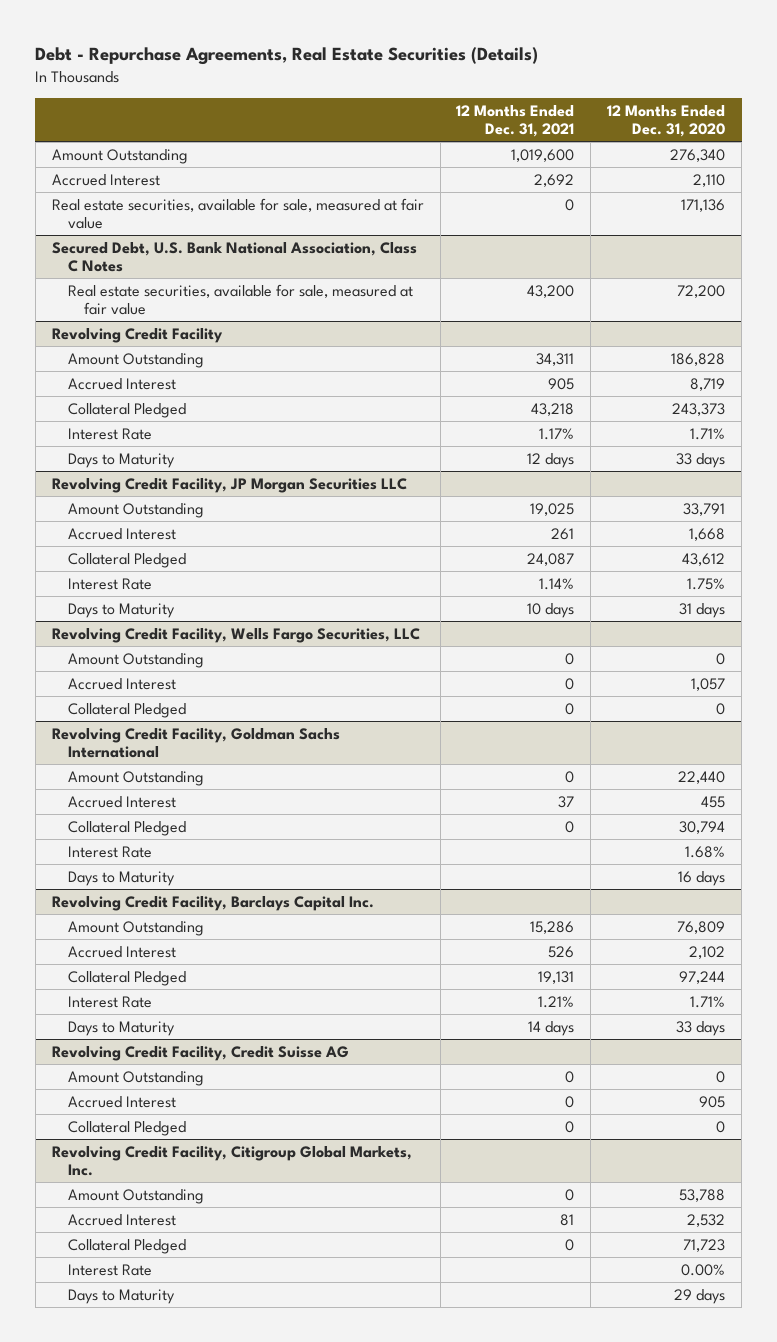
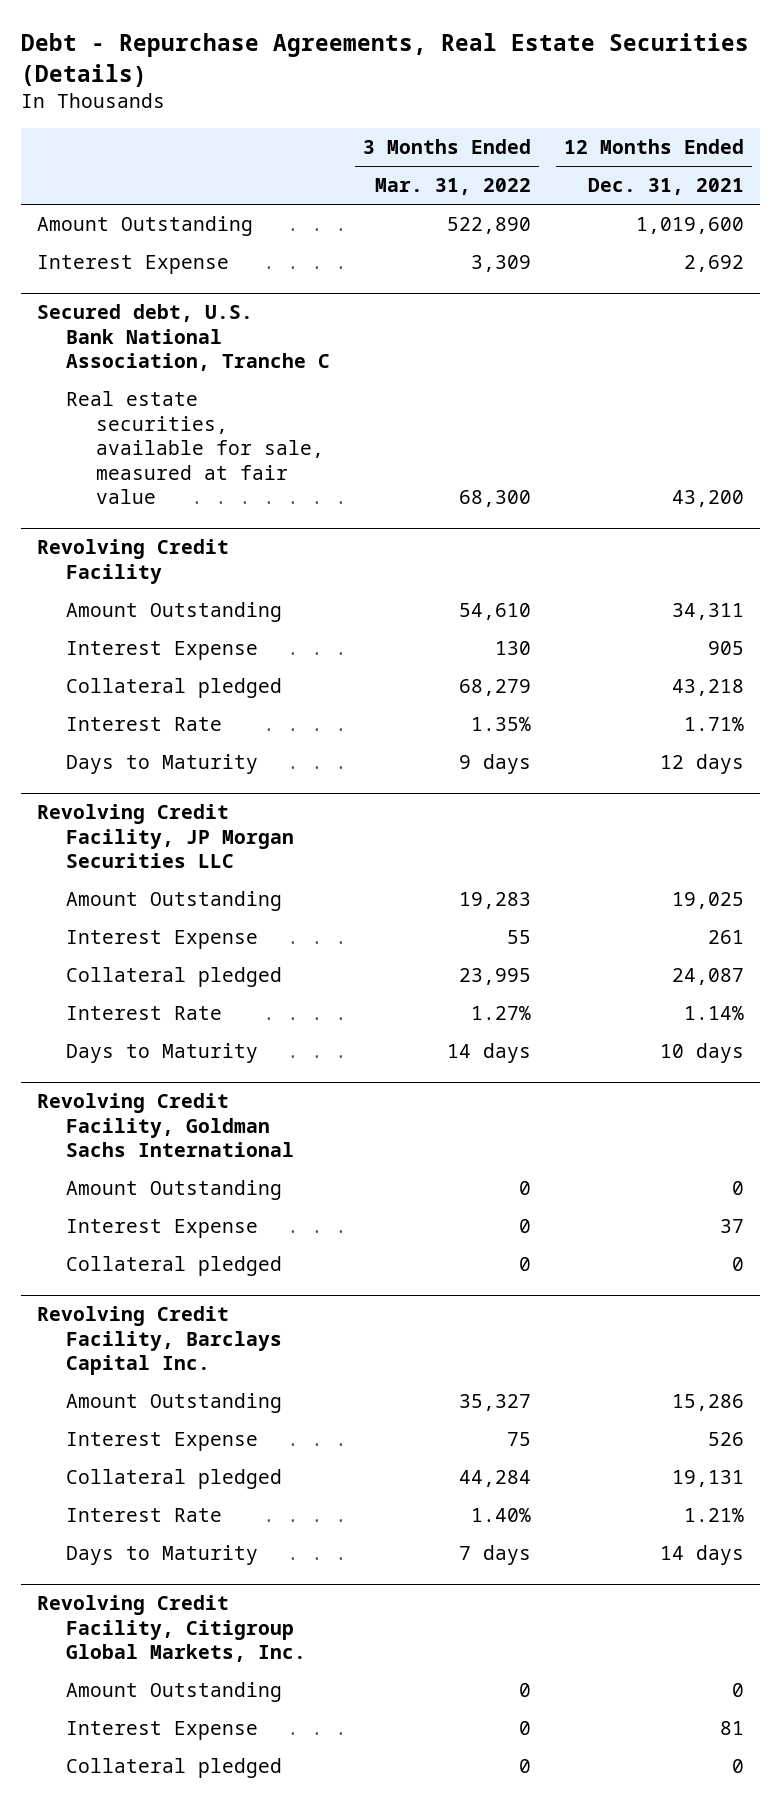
- | 12 Months Ended Dec. 31, 2021 | 12 Months Ended Dec. 31, 2020
+ | 3 Months Ended Mar. 31, 2022 | 12 Months Ended Dec. 31, 2021
- Accrued Interest | 2,692 | 2,110
- Real estate securities, available for sale, measured at fair value | 0 | 171,136
- Secured Debt, U.S. Bank National Association, Class C Notes
+ Interest Expense | 3,309 | 2,692
+ Secured debt, U.S. Bank National Association, Tranche C
@ Revolving Credit Facility
- Accrued Interest | 905 | 8,719
- Collateral Pledged | 43,218 | 243,373
- Interest Rate | 1.17% | 1.71%
+ Interest Expense | 130 | 905
+ Collateral pledged | 68,279 | 43,218
+ Interest Rate | 1.35% | 1.71%
@ Revolving Credit Facility, JP Morgan Securities LLC
- Accrued Interest | 261 | 1,668
- Collateral Pledged | 24,087 | 43,612
+ Interest Expense | 55 | 261
+ Collateral pledged | 23,995 | 24,087
- Revolving Credit Facility, Wells Fargo Securities, LLC
- Amount Outstanding | 0 | 0
- Accrued Interest | 0 | 1,057
- Collateral Pledged | 0 | 0
@ Revolving Credit Facility, Goldman Sachs International
- Accrued Interest | 37 | 455
- Collateral Pledged | 0 | 30,794
- Interest Rate | | 1.68%
- Days to Maturity | | 16 days
+ Interest Expense | 0 | 37
+ Collateral pledged | 0 | 0
@ Revolving Credit Facility, Barclays Capital Inc.
- Accrued Interest | 526 | 2,102
- Collateral Pledged | 19,131 | 97,244
+ Interest Expense | 75 | 526
+ Collateral pledged | 44,284 | 19,131
- Revolving Credit Facility, Credit Suisse AG
- Amount Outstanding | 0 | 0
- Accrued Interest | 0 | 905
- Collateral Pledged | 0 | 0
@ Revolving Credit Facility, Citigroup Global Markets, Inc.
- Accrued Interest | 81 | 2,532
- Collateral Pledged | 0 | 71,723
- Interest Rate | | 0.00%
- Days to Maturity | | 29 days
+ Interest Expense | 0 | 81
+ Collateral pledged | 0 | 0

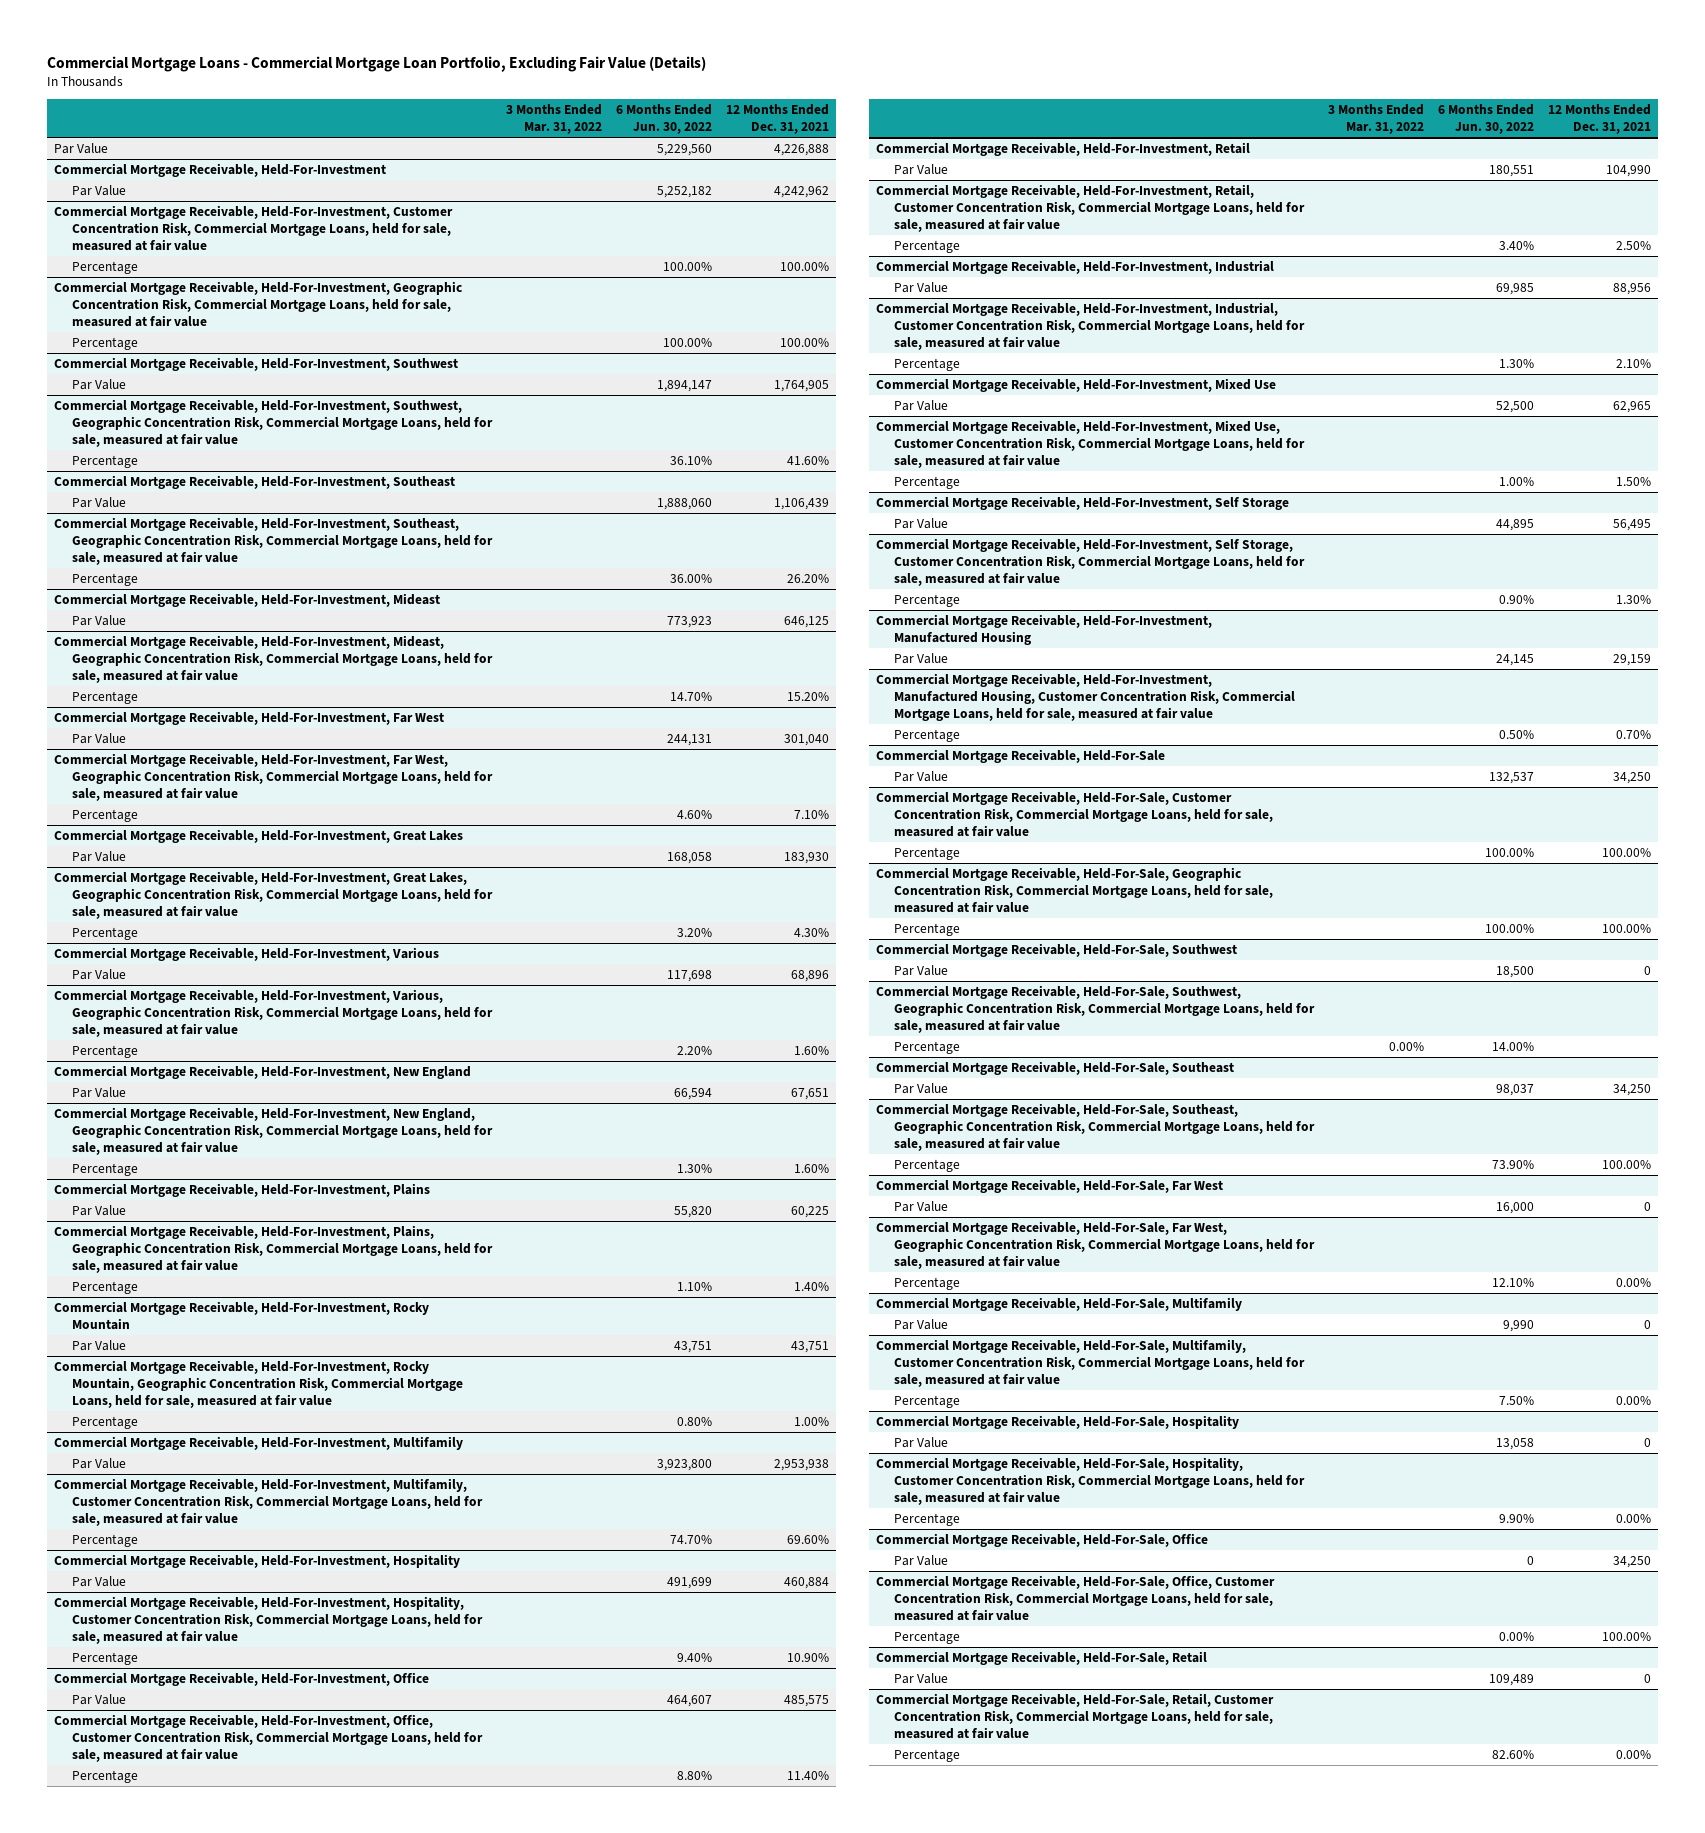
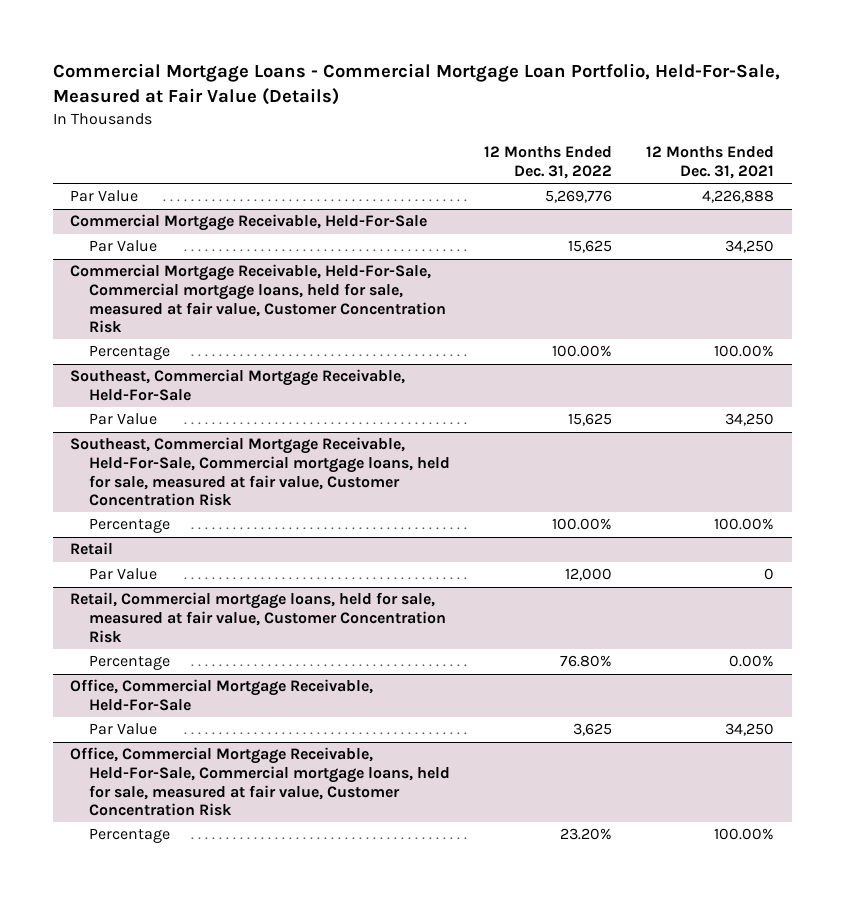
- Commercial Mortgage Loans - Commercial Mortgage Loan Portfolio, Excluding Fair Value (Details)
+ Commercial Mortgage Loans - Commercial Mortgage Loan Portfolio, Held-For-Sale, Measured at Fair Value (Details)
- | 3 Months Ended Mar. 31, 2022 | 6 Months Ended Jun. 30, 2022 | 12 Months Ended Dec. 31, 2021
+ | 12 Months Ended Dec. 31, 2022 | 12 Months Ended Dec. 31, 2021
- Commercial Mortgage Receivable, Held-For-Investment
- Par Value | | 5,252,182 | 4,242,962
- Commercial Mortgage Receivable, Held-For-Investment, Customer Concentration Risk, Commercial Mortgage Loans, held for sale, measured at fair value
- Percentage | | 100.00% | 100.00%
- Commercial Mortgage Receivable, Held-For-Investment, Geographic Concentration Risk, Commercial Mortgage Loans, held for sale, measured at fair value
- Percentage | | 100.00% | 100.00%
- Commercial Mortgage Receivable, Held-For-Investment, Southwest
- Par Value | | 1,894,147 | 1,764,905
- Commercial Mortgage Receivable, Held-For-Investment, Southwest, Geographic Concentration Risk, Commercial Mortgage Loans, held for sale, measured at fair value
- Percentage | | 36.10% | 41.60%
- Commercial Mortgage Receivable, Held-For-Investment, Southeast
- Par Value | | 1,888,060 | 1,106,439
- Commercial Mortgage Receivable, Held-For-Investment, Southeast, Geographic Concentration Risk, Commercial Mortgage Loans, held for sale, measured at fair value
- Percentage | | 36.00% | 26.20%
- Commercial Mortgage Receivable, Held-For-Investment, Mideast
- Par Value | | 773,923 | 646,125
- Commercial Mortgage Receivable, Held-For-Investment, Mideast, Geographic Concentration Risk, Commercial Mortgage Loans, held for sale, measured at fair value
- Percentage | | 14.70% | 15.20%
- Commercial Mortgage Receivable, Held-For-Investment, Far West
- Par Value | | 244,131 | 301,040
- Commercial Mortgage Receivable, Held-For-Investment, Far West, Geographic Concentration Risk, Commercial Mortgage Loans, held for sale, measured at fair value
- Percentage | | 4.60% | 7.10%
- Commercial Mortgage Receivable, Held-For-Investment, Great Lakes
- Par Value | | 168,058 | 183,930
- Commercial Mortgage Receivable, Held-For-Investment, Great Lakes, Geographic Concentration Risk, Commercial Mortgage Loans, held for sale, measured at fair value
- Percentage | | 3.20% | 4.30%
- Commercial Mortgage Receivable, Held-For-Investment, Various
- Par Value | | 117,698 | 68,896
- Commercial Mortgage Receivable, Held-For-Investment, Various, Geographic Concentration Risk, Commercial Mortgage Loans, held for sale, measured at fair value
- Percentage | | 2.20% | 1.60%
- Commercial Mortgage Receivable, Held-For-Investment, New England
- Par Value | | 66,594 | 67,651
- Commercial Mortgage Receivable, Held-For-Investment, New England, Geographic Concentration Risk, Commercial Mortgage Loans, held for sale, measured at fair value
- Percentage | | 1.30% | 1.60%
- Commercial Mortgage Receivable, Held-For-Investment, Plains
- Par Value | | 55,820 | 60,225
- Commercial Mortgage Receivable, Held-For-Investment, Plains, Geographic Concentration Risk, Commercial Mortgage Loans, held for sale, measured at fair value
- Percentage | | 1.10% | 1.40%
- Commercial Mortgage Receivable, Held-For-Investment, Rocky Mountain
- Par Value | | 43,751 | 43,751
- Commercial Mortgage Receivable, Held-For-Investment, Rocky Mountain, Geographic Concentration Risk, Commercial Mortgage Loans, held for sale, measured at fair value
- Percentage | | 0.80% | 1.00%
- Commercial Mortgage Receivable, Held-For-Investment, Multifamily
- Par Value | | 3,923,800 | 2,953,938
- Commercial Mortgage Receivable, Held-For-Investment, Multifamily, Customer Concentration Risk, Commercial Mortgage Loans, held for sale, measured at fair value
- Percentage | | 74.70% | 69.60%
- Commercial Mortgage Receivable, Held-For-Investment, Hospitality
- Par Value | | 491,699 | 460,884
- Commercial Mortgage Receivable, Held-For-Investment, Hospitality, Customer Concentration Risk, Commercial Mortgage Loans, held for sale, measured at fair value
- Percentage | | 9.40% | 10.90%
- Commercial Mortgage Receivable, Held-For-Investment, Office
- Par Value | | 464,607 | 485,575
- Commercial Mortgage Receivable, Held-For-Investment, Office, Customer Concentration Risk, Commercial Mortgage Loans, held for sale, measured at fair value
- Percentage | | 8.80% | 11.40%
- Commercial Mortgage Receivable, Held-For-Investment, Retail
- Par Value | | 180,551 | 104,990
- Commercial Mortgage Receivable, Held-For-Investment, Retail, Customer Concentration Risk, Commercial Mortgage Loans, held for sale, measured at fair value
- Percentage | | 3.40% | 2.50%
- Commercial Mortgage Receivable, Held-For-Investment, Industrial
- Par Value | | 69,985 | 88,956
- Commercial Mortgage Receivable, Held-For-Investment, Industrial, Customer Concentration Risk, Commercial Mortgage Loans, held for sale, measured at fair value
- Percentage | | 1.30% | 2.10%
- Commercial Mortgage Receivable, Held-For-Investment, Mixed Use
- Par Value | | 52,500 | 62,965
- Commercial Mortgage Receivable, Held-For-Investment, Mixed Use, Customer Concentration Risk, Commercial Mortgage Loans, held for sale, measured at fair value
- Percentage | | 1.00% | 1.50%
- Commercial Mortgage Receivable, Held-For-Investment, Self Storage
- Par Value | | 44,895 | 56,495
- Commercial Mortgage Receivable, Held-For-Investment, Self Storage, Customer Concentration Risk, Commercial Mortgage Loans, held for sale, measured at fair value
- Percentage | | 0.90% | 1.30%
- Commercial Mortgage Receivable, Held-For-Investment, Manufactured Housing
- Par Value | | 24,145 | 29,159
- Commercial Mortgage Receivable, Held-For-Investment, Manufactured Housing, Customer Concentration Risk, Commercial Mortgage Loans, held for sale, measured at fair value
- Percentage | | 0.50% | 0.70%
- Commercial Mortgage Receivable, Held-For-Sale, Customer Concentration Risk, Commercial Mortgage Loans, held for sale, measured at fair value
- Percentage | | 100.00% | 100.00%
- Commercial Mortgage Receivable, Held-For-Sale, Geographic Concentration Risk, Commercial Mortgage Loans, held for sale, measured at fair value
+ Commercial Mortgage Receivable, Held-For-Sale, Commercial mortgage loans, held for sale, measured at fair value, Customer Concentration Risk
- Commercial Mortgage Receivable, Held-For-Sale, Southwest
- Par Value | | 18,500 | 0
- Commercial Mortgage Receivable, Held-For-Sale, Southwest, Geographic Concentration Risk, Commercial Mortgage Loans, held for sale, measured at fair value
- Percentage | 0.00% | 14.00% |
- Commercial Mortgage Receivable, Held-For-Sale, Southeast
+ Southeast, Commercial Mortgage Receivable, Held-For-Sale
- Commercial Mortgage Receivable, Held-For-Sale, Southeast, Geographic Concentration Risk, Commercial Mortgage Loans, held for sale, measured at fair value
+ Southeast, Commercial Mortgage Receivable, Held-For-Sale, Commercial mortgage loans, held for sale, measured at fair value, Customer Concentration Risk
- Commercial Mortgage Receivable, Held-For-Sale, Far West
- Par Value | | 16,000 | 0
- Commercial Mortgage Receivable, Held-For-Sale, Far West, Geographic Concentration Risk, Commercial Mortgage Loans, held for sale, measured at fair value
- Percentage | | 12.10% | 0.00%
- Commercial Mortgage Receivable, Held-For-Sale, Multifamily
- Par Value | | 9,990 | 0
- Commercial Mortgage Receivable, Held-For-Sale, Multifamily, Customer Concentration Risk, Commercial Mortgage Loans, held for sale, measured at fair value
- Percentage | | 7.50% | 0.00%
- Commercial Mortgage Receivable, Held-For-Sale, Hospitality
+ Retail
- Commercial Mortgage Receivable, Held-For-Sale, Hospitality, Customer Concentration Risk, Commercial Mortgage Loans, held for sale, measured at fair value
+ Retail, Commercial mortgage loans, held for sale, measured at fair value, Customer Concentration Risk
- Commercial Mortgage Receivable, Held-For-Sale, Office
+ Office, Commercial Mortgage Receivable, Held-For-Sale
- Commercial Mortgage Receivable, Held-For-Sale, Office, Customer Concentration Risk, Commercial Mortgage Loans, held for sale, measured at fair value
+ Office, Commercial Mortgage Receivable, Held-For-Sale, Commercial mortgage loans, held for sale, measured at fair value, Customer Concentration Risk
- Commercial Mortgage Receivable, Held-For-Sale, Retail
- Par Value | | 109,489 | 0
- Commercial Mortgage Receivable, Held-For-Sale, Retail, Customer Concentration Risk, Commercial Mortgage Loans, held for sale, measured at fair value
- Percentage | | 82.60% | 0.00%

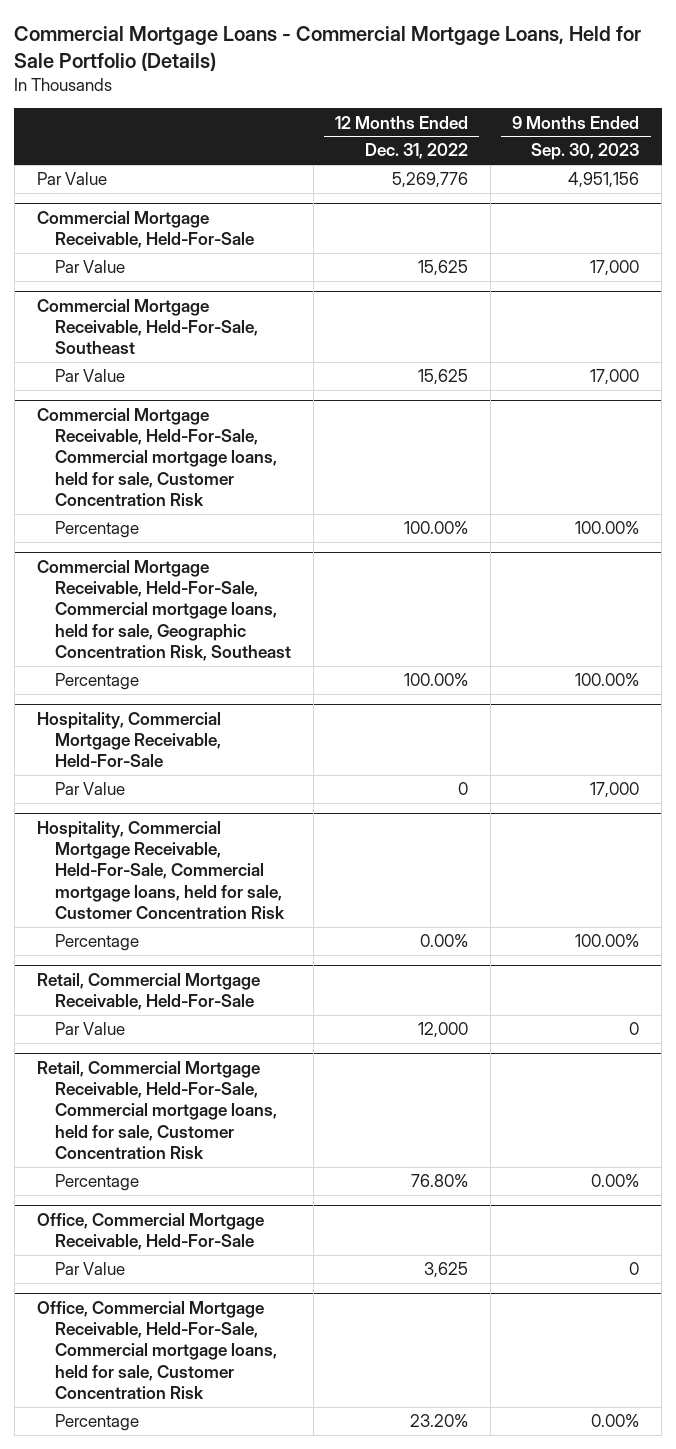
- Commercial Mortgage Loans - Commercial Mortgage Loan Portfolio, Held-For-Sale, Measured at Fair Value (Details)
+ Commercial Mortgage Loans - Commercial Mortgage Loans, Held for Sale Portfolio (Details)
- | 12 Months Ended Dec. 31, 2022 | 12 Months Ended Dec. 31, 2021
+ | 12 Months Ended Dec. 31, 2022 | 9 Months Ended Sep. 30, 2023
- Commercial Mortgage Receivable, Held-For-Sale, Commercial mortgage loans, held for sale, measured at fair value, Customer Concentration Risk
- Percentage | 100.00% | 100.00%
- Southeast, Commercial Mortgage Receivable, Held-For-Sale
+ Commercial Mortgage Receivable, Held-For-Sale, Southeast
- Southeast, Commercial Mortgage Receivable, Held-For-Sale, Commercial mortgage loans, held for sale, measured at fair value, Customer Concentration Risk
+ Commercial Mortgage Receivable, Held-For-Sale, Commercial mortgage loans, held for sale, Customer Concentration Risk
- Retail
+ Commercial Mortgage Receivable, Held-For-Sale, Commercial mortgage loans, held for sale, Geographic Concentration Risk, Southeast
+ Percentage | 100.00% | 100.00%
+ Hospitality, Commercial Mortgage Receivable, Held-For-Sale
+ Par Value | 0 | 17,000
+ Hospitality, Commercial Mortgage Receivable, Held-For-Sale, Commercial mortgage loans, held for sale, Customer Concentration Risk
+ Percentage | 0.00% | 100.00%
+ Retail, Commercial Mortgage Receivable, Held-For-Sale
- Retail, Commercial mortgage loans, held for sale, measured at fair value, Customer Concentration Risk
+ Retail, Commercial Mortgage Receivable, Held-For-Sale, Commercial mortgage loans, held for sale, Customer Concentration Risk
- Office, Commercial Mortgage Receivable, Held-For-Sale, Commercial mortgage loans, held for sale, measured at fair value, Customer Concentration Risk
+ Office, Commercial Mortgage Receivable, Held-For-Sale, Commercial mortgage loans, held for sale, Customer Concentration Risk

